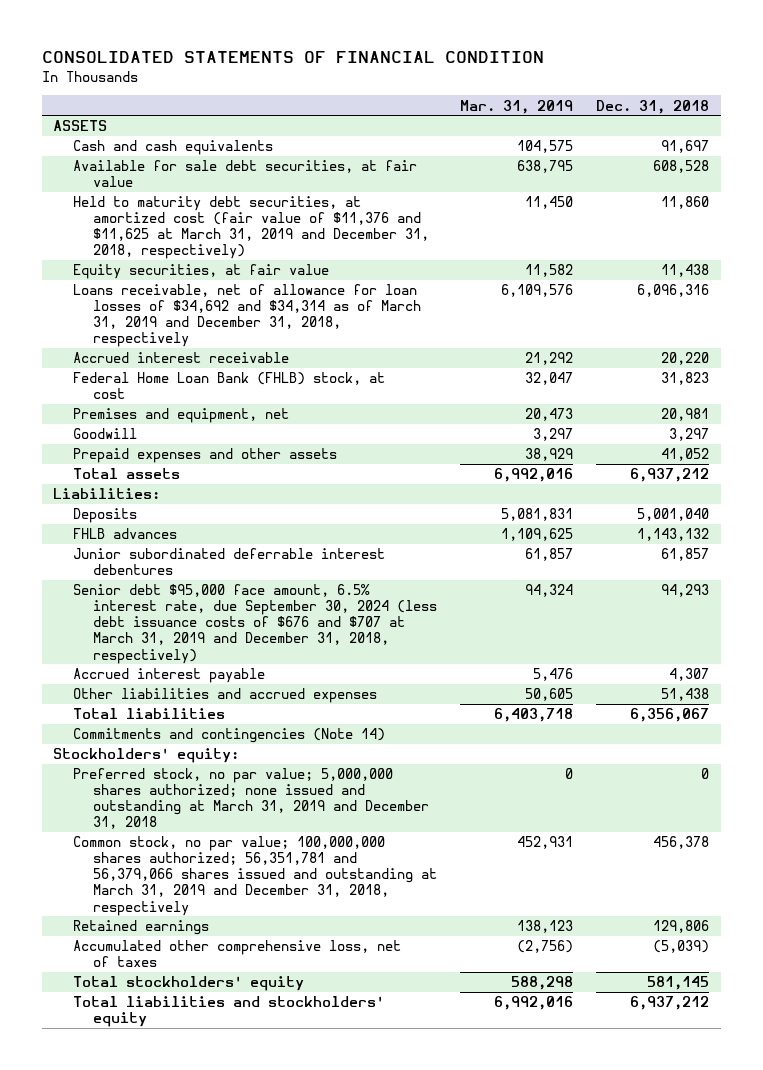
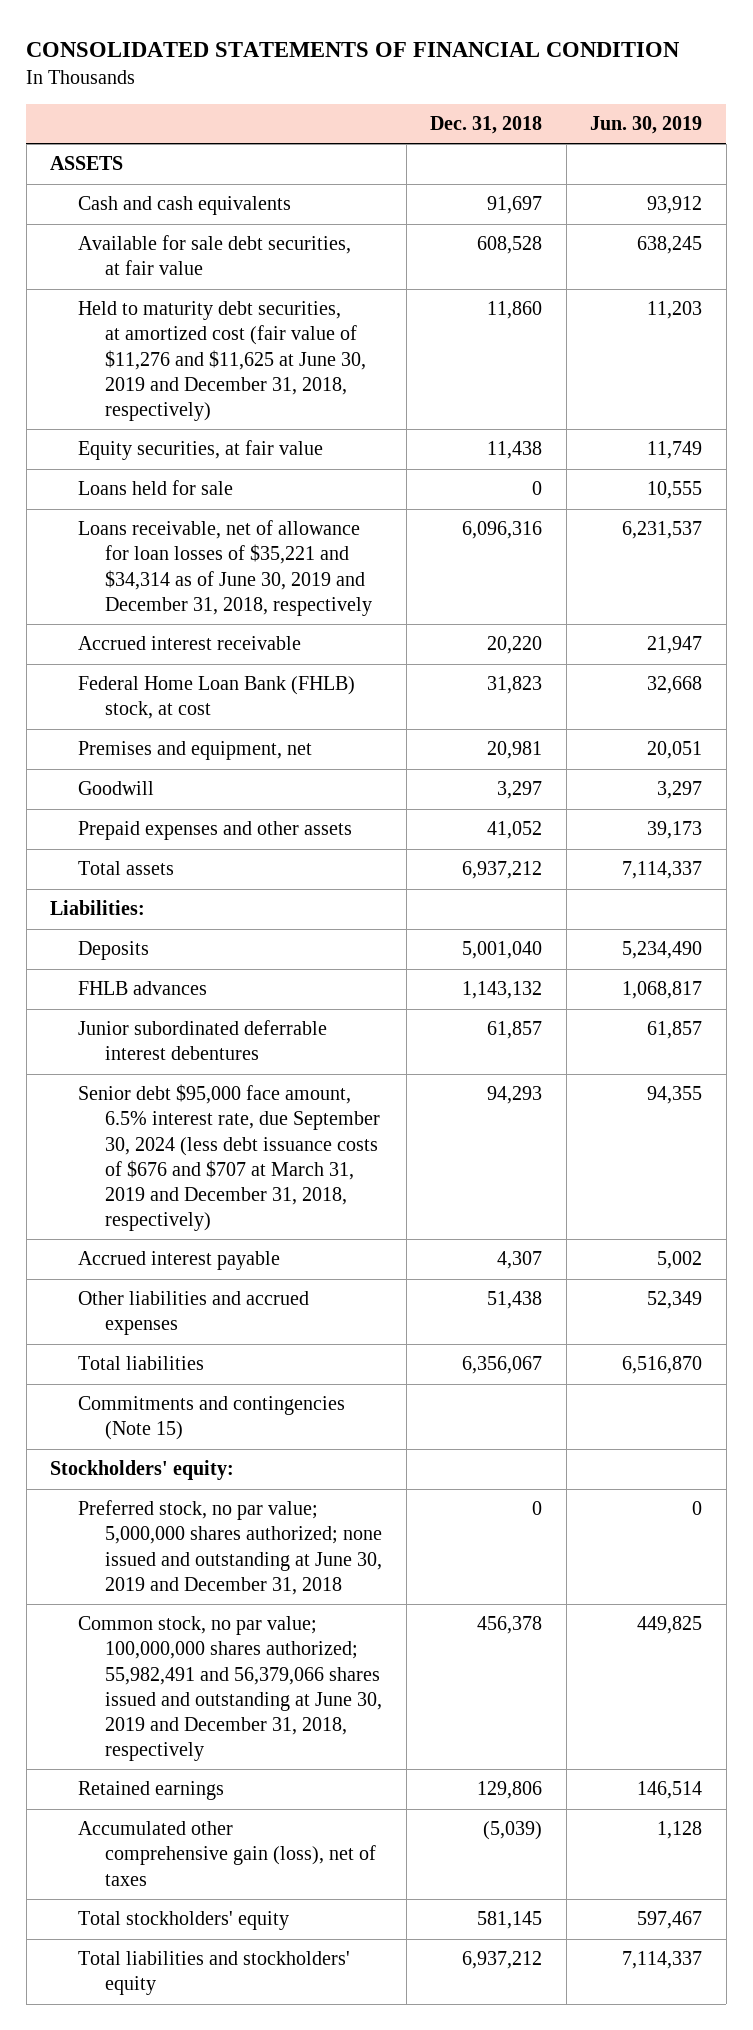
- | Mar. 31, 2019 | Dec. 31, 2018
+ | Dec. 31, 2018 | Jun. 30, 2019
- Held to maturity debt securities, at amortized cost (fair value of $11,376 and $11,625 at March 31, 2019 and December 31, 2018, respectively) | 11,450 | 11,860
+ Held to maturity debt securities, at amortized cost (fair value of $11,276 and $11,625 at June 30, 2019 and December 31, 2018, respectively) | 11,860 | 11,203
- Loans receivable, net of allowance for loan losses of $34,692 and $34,314 as of March 31, 2019 and December 31, 2018, respectively | 6,109,576 | 6,096,316
+ Loans held for sale | 0 | 10,555
+ Loans receivable, net of allowance for loan losses of $35,221 and $34,314 as of June 30, 2019 and December 31, 2018, respectively | 6,096,316 | 6,231,537
- Commitments and contingencies (Note 14)
+ Commitments and contingencies (Note 15)
- Preferred stock, no par value; 5,000,000 shares authorized; none issued and outstanding at March 31, 2019 and December 31, 2018 | 0 | 0
- Common stock, no par value; 100,000,000 shares authorized; 56,351,781 and 56,379,066 shares issued and outstanding at March 31, 2019 and December 31, 2018, respectively | 452,931 | 456,378
+ Preferred stock, no par value; 5,000,000 shares authorized; none issued and outstanding at June 30, 2019 and December 31, 2018 | 0 | 0
+ Common stock, no par value; 100,000,000 shares authorized; 55,982,491 and 56,379,066 shares issued and outstanding at June 30, 2019 and December 31, 2018, respectively | 456,378 | 449,825
- Accumulated other comprehensive loss, net of taxes | (2,756) | (5,039)
+ Accumulated other comprehensive gain (loss), net of taxes | (5,039) | 1,128

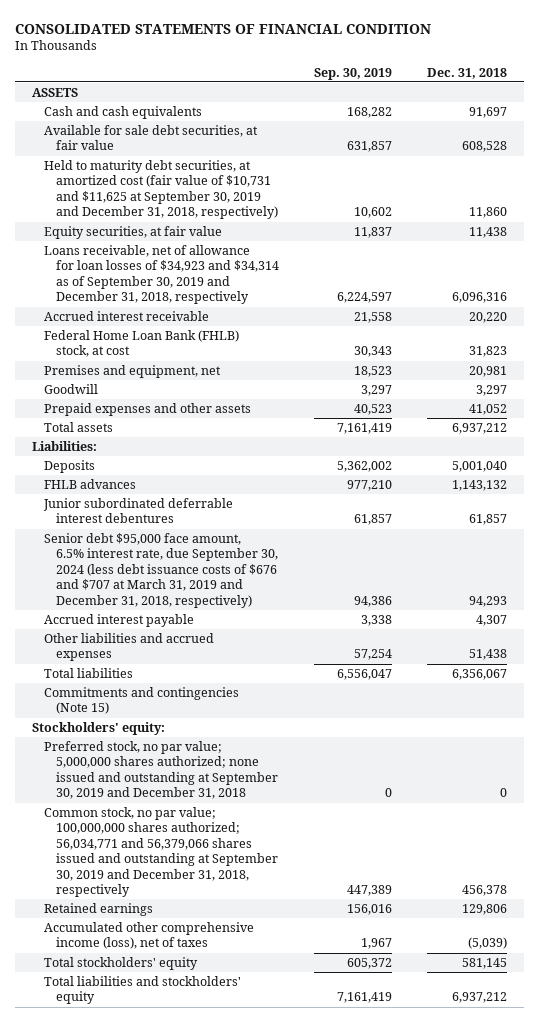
- | Dec. 31, 2018 | Jun. 30, 2019
+ | Sep. 30, 2019 | Dec. 31, 2018
- Held to maturity debt securities, at amortized cost (fair value of $11,276 and $11,625 at June 30, 2019 and December 31, 2018, respectively) | 11,860 | 11,203
+ Held to maturity debt securities, at amortized cost (fair value of $10,731 and $11,625 at September 30, 2019 and December 31, 2018, respectively) | 10,602 | 11,860
- Loans held for sale | 0 | 10,555
- Loans receivable, net of allowance for loan losses of $35,221 and $34,314 as of June 30, 2019 and December 31, 2018, respectively | 6,096,316 | 6,231,537
+ Loans receivable, net of allowance for loan losses of $34,923 and $34,314 as of September 30, 2019 and December 31, 2018, respectively | 6,224,597 | 6,096,316
- Preferred stock, no par value; 5,000,000 shares authorized; none issued and outstanding at June 30, 2019 and December 31, 2018 | 0 | 0
- Common stock, no par value; 100,000,000 shares authorized; 55,982,491 and 56,379,066 shares issued and outstanding at June 30, 2019 and December 31, 2018, respectively | 456,378 | 449,825
+ Preferred stock, no par value; 5,000,000 shares authorized; none issued and outstanding at September 30, 2019 and December 31, 2018 | 0 | 0
+ Common stock, no par value; 100,000,000 shares authorized; 56,034,771 and 56,379,066 shares issued and outstanding at September 30, 2019 and December 31, 2018, respectively | 447,389 | 456,378
- Accumulated other comprehensive gain (loss), net of taxes | (5,039) | 1,128
+ Accumulated other comprehensive income (loss), net of taxes | 1,967 | (5,039)

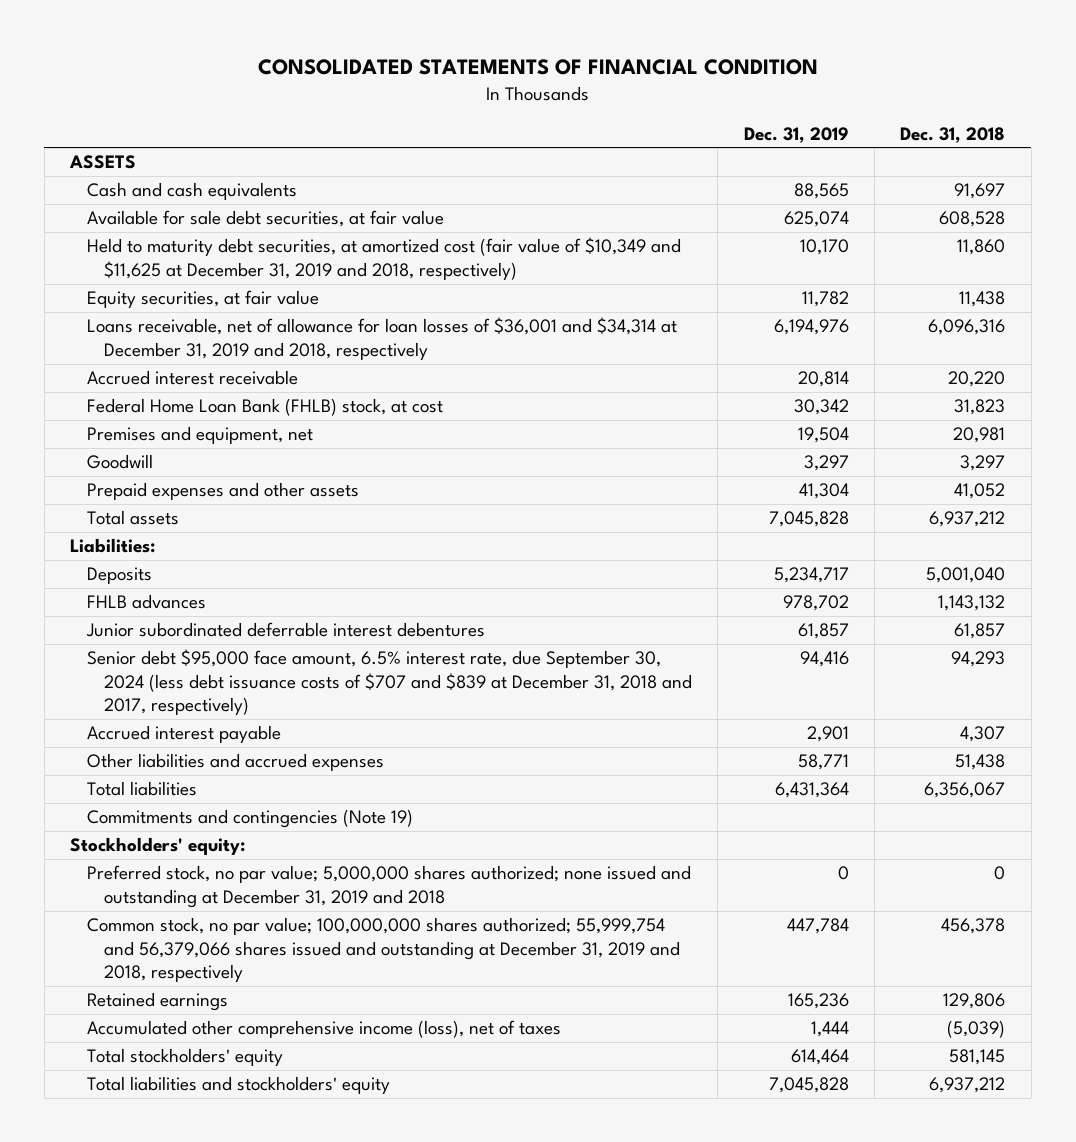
- | Sep. 30, 2019 | Dec. 31, 2018
+ | Dec. 31, 2019 | Dec. 31, 2018
- Held to maturity debt securities, at amortized cost (fair value of $10,731 and $11,625 at September 30, 2019 and December 31, 2018, respectively) | 10,602 | 11,860
+ Held to maturity debt securities, at amortized cost (fair value of $10,349 and $11,625 at December 31, 2019 and 2018, respectively) | 10,170 | 11,860
- Loans receivable, net of allowance for loan losses of $34,923 and $34,314 as of September 30, 2019 and December 31, 2018, respectively | 6,224,597 | 6,096,316
+ Loans receivable, net of allowance for loan losses of $36,001 and $34,314 at December 31, 2019 and 2018, respectively | 6,194,976 | 6,096,316
- Senior debt $95,000 face amount, 6.5% interest rate, due September 30, 2024 (less debt issuance costs of $676 and $707 at March 31, 2019 and December 31, 2018, respectively) | 94,386 | 94,293
+ Senior debt $95,000 face amount, 6.5% interest rate, due September 30, 2024 (less debt issuance costs of $707 and $839 at December 31, 2018 and 2017, respectively) | 94,416 | 94,293
- Commitments and contingencies (Note 15)
+ Commitments and contingencies (Note 19)
- Preferred stock, no par value; 5,000,000 shares authorized; none issued and outstanding at September 30, 2019 and December 31, 2018 | 0 | 0
- Common stock, no par value; 100,000,000 shares authorized; 56,034,771 and 56,379,066 shares issued and outstanding at September 30, 2019 and December 31, 2018, respectively | 447,389 | 456,378
+ Preferred stock, no par value; 5,000,000 shares authorized; none issued and outstanding at December 31, 2019 and 2018 | 0 | 0
+ Common stock, no par value; 100,000,000 shares authorized; 55,999,754 and 56,379,066 shares issued and outstanding at December 31, 2019 and 2018, respectively | 447,784 | 456,378

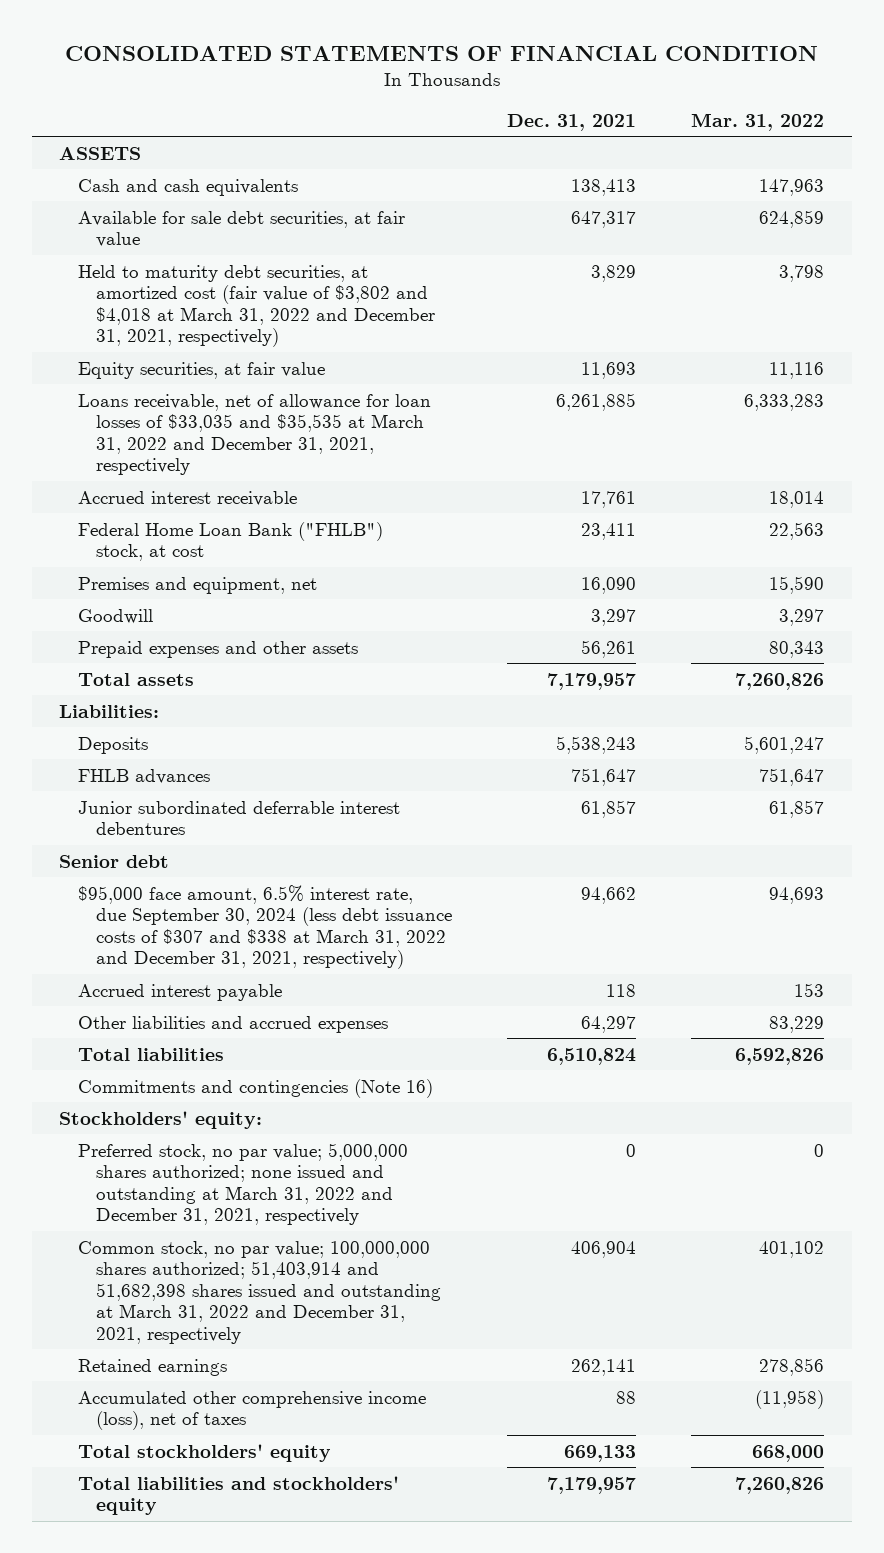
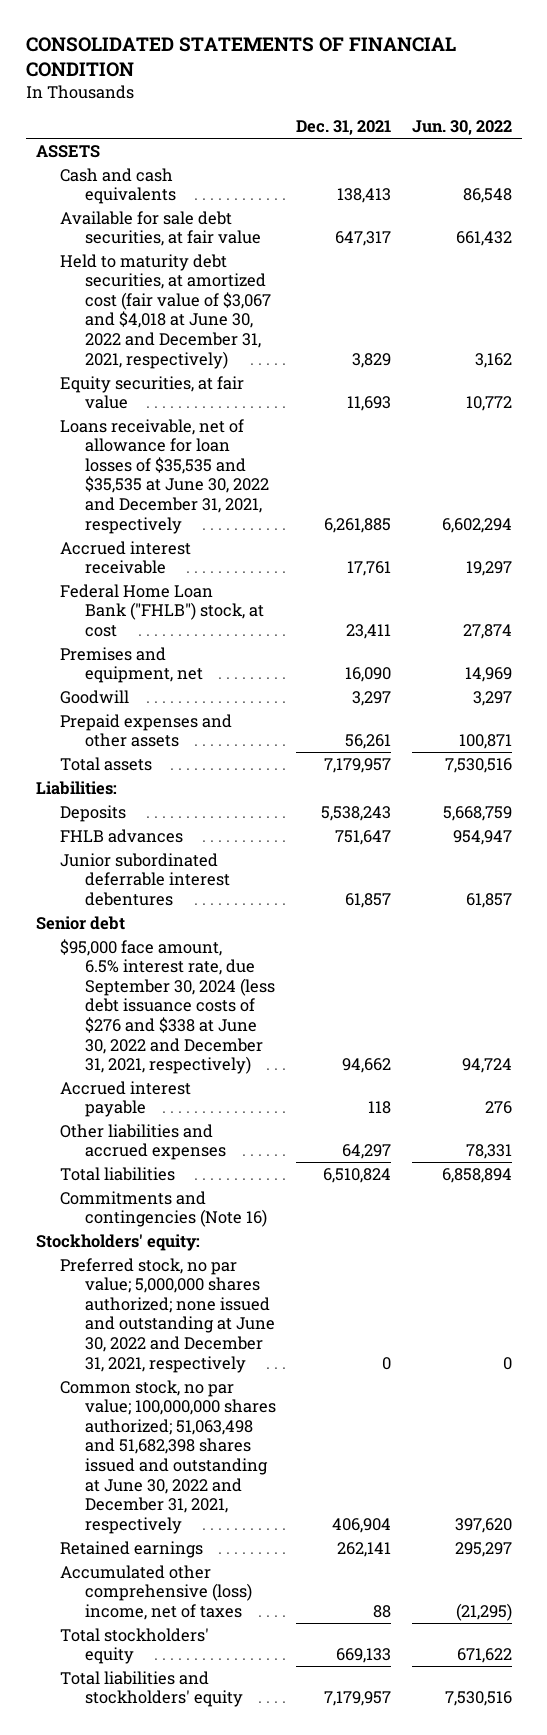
- | Dec. 31, 2021 | Mar. 31, 2022
+ | Dec. 31, 2021 | Jun. 30, 2022
- Held to maturity debt securities, at amortized cost (fair value of $3,802 and $4,018 at March 31, 2022 and December 31, 2021, respectively) | 3,829 | 3,798
+ Held to maturity debt securities, at amortized cost (fair value of $3,067 and $4,018 at June 30, 2022 and December 31, 2021, respectively) | 3,829 | 3,162
- Loans receivable, net of allowance for loan losses of $33,035 and $35,535 at March 31, 2022 and December 31, 2021, respectively | 6,261,885 | 6,333,283
+ Loans receivable, net of allowance for loan losses of $35,535 and $35,535 at June 30, 2022 and December 31, 2021, respectively | 6,261,885 | 6,602,294
- $95,000 face amount, 6.5% interest rate, due September 30, 2024 (less debt issuance costs of $307 and $338 at March 31, 2022 and December 31, 2021, respectively) | 94,662 | 94,693
+ $95,000 face amount, 6.5% interest rate, due September 30, 2024 (less debt issuance costs of $276 and $338 at June 30, 2022 and December 31, 2021, respectively) | 94,662 | 94,724
- Preferred stock, no par value; 5,000,000 shares authorized; none issued and outstanding at March 31, 2022 and December 31, 2021, respectively | 0 | 0
- Common stock, no par value; 100,000,000 shares authorized; 51,403,914 and 51,682,398 shares issued and outstanding at March 31, 2022 and December 31, 2021, respectively | 406,904 | 401,102
+ Preferred stock, no par value; 5,000,000 shares authorized; none issued and outstanding at June 30, 2022 and December 31, 2021, respectively | 0 | 0
+ Common stock, no par value; 100,000,000 shares authorized; 51,063,498 and 51,682,398 shares issued and outstanding at June 30, 2022 and December 31, 2021, respectively | 406,904 | 397,620
- Accumulated other comprehensive income (loss), net of taxes | 88 | (11,958)
+ Accumulated other comprehensive (loss) income, net of taxes | 88 | (21,295)

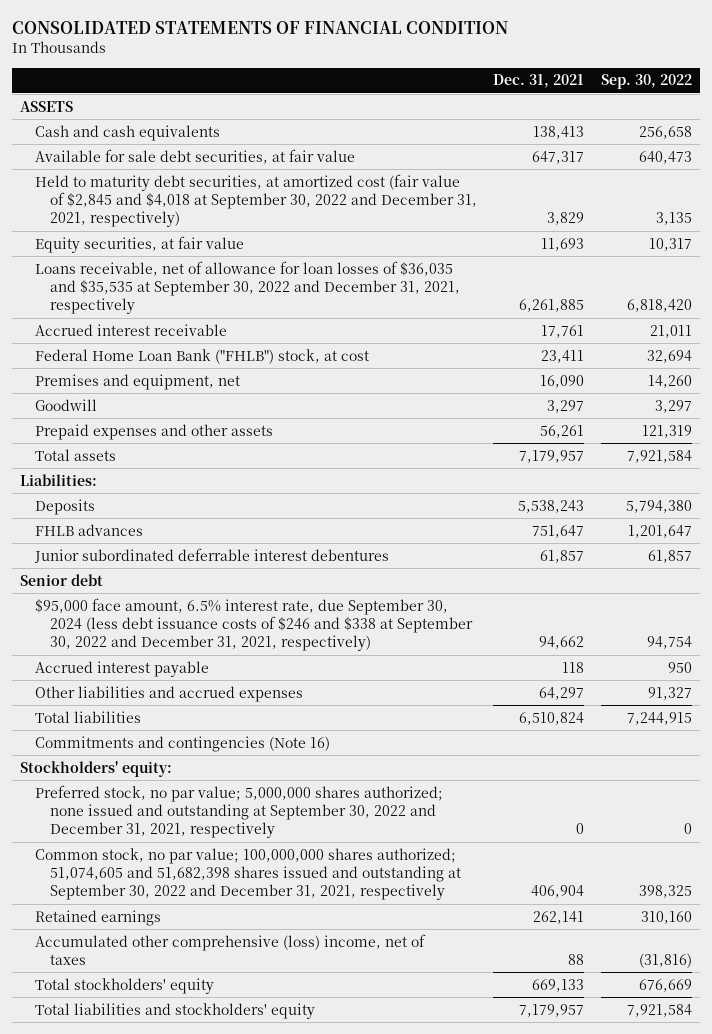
- | Dec. 31, 2021 | Jun. 30, 2022
+ | Dec. 31, 2021 | Sep. 30, 2022
- Held to maturity debt securities, at amortized cost (fair value of $3,067 and $4,018 at June 30, 2022 and December 31, 2021, respectively) | 3,829 | 3,162
+ Held to maturity debt securities, at amortized cost (fair value of $2,845 and $4,018 at September 30, 2022 and December 31, 2021, respectively) | 3,829 | 3,135
- Loans receivable, net of allowance for loan losses of $35,535 and $35,535 at June 30, 2022 and December 31, 2021, respectively | 6,261,885 | 6,602,294
+ Loans receivable, net of allowance for loan losses of $36,035 and $35,535 at September 30, 2022 and December 31, 2021, respectively | 6,261,885 | 6,818,420
- $95,000 face amount, 6.5% interest rate, due September 30, 2024 (less debt issuance costs of $276 and $338 at June 30, 2022 and December 31, 2021, respectively) | 94,662 | 94,724
+ $95,000 face amount, 6.5% interest rate, due September 30, 2024 (less debt issuance costs of $246 and $338 at September 30, 2022 and December 31, 2021, respectively) | 94,662 | 94,754
- Preferred stock, no par value; 5,000,000 shares authorized; none issued and outstanding at June 30, 2022 and December 31, 2021, respectively | 0 | 0
- Common stock, no par value; 100,000,000 shares authorized; 51,063,498 and 51,682,398 shares issued and outstanding at June 30, 2022 and December 31, 2021, respectively | 406,904 | 397,620
+ Preferred stock, no par value; 5,000,000 shares authorized; none issued and outstanding at September 30, 2022 and December 31, 2021, respectively | 0 | 0
+ Common stock, no par value; 100,000,000 shares authorized; 51,074,605 and 51,682,398 shares issued and outstanding at September 30, 2022 and December 31, 2021, respectively | 406,904 | 398,325

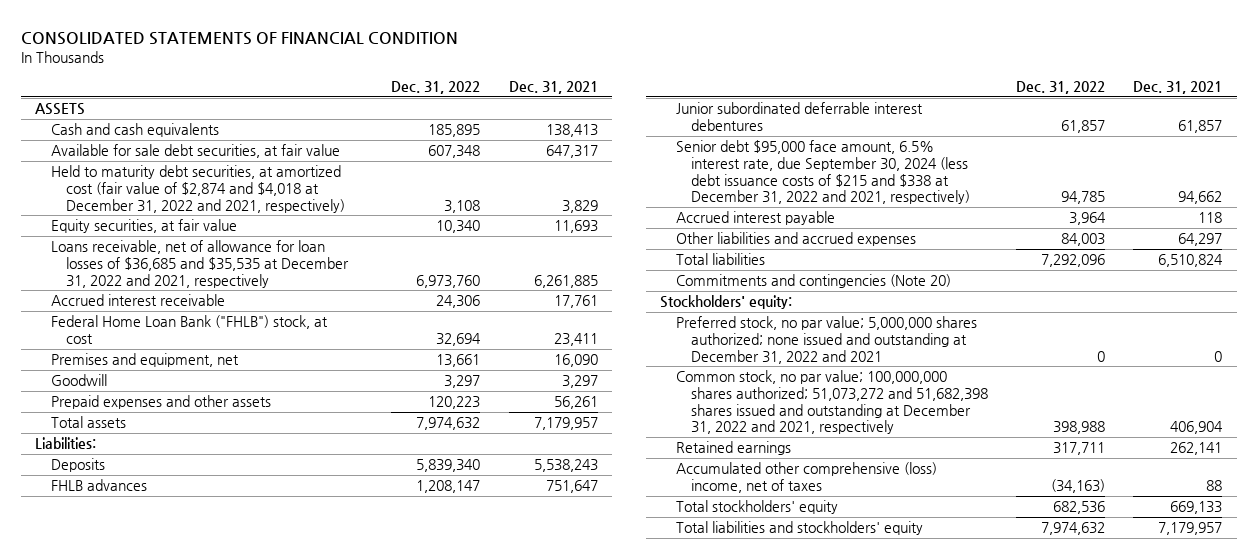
- | Dec. 31, 2021 | Sep. 30, 2022
+ | Dec. 31, 2022 | Dec. 31, 2021
- Held to maturity debt securities, at amortized cost (fair value of $2,845 and $4,018 at September 30, 2022 and December 31, 2021, respectively) | 3,829 | 3,135
+ Held to maturity debt securities, at amortized cost (fair value of $2,874 and $4,018 at December 31, 2022 and 2021, respectively) | 3,108 | 3,829
- Loans receivable, net of allowance for loan losses of $36,035 and $35,535 at September 30, 2022 and December 31, 2021, respectively | 6,261,885 | 6,818,420
+ Loans receivable, net of allowance for loan losses of $36,685 and $35,535 at December 31, 2022 and 2021, respectively | 6,973,760 | 6,261,885
- Senior debt
- $95,000 face amount, 6.5% interest rate, due September 30, 2024 (less debt issuance costs of $246 and $338 at September 30, 2022 and December 31, 2021, respectively) | 94,662 | 94,754
+ Senior debt $95,000 face amount, 6.5% interest rate, due September 30, 2024 (less debt issuance costs of $215 and $338 at December 31, 2022 and 2021, respectively) | 94,785 | 94,662
- Commitments and contingencies (Note 16)
+ Commitments and contingencies (Note 20)
- Preferred stock, no par value; 5,000,000 shares authorized; none issued and outstanding at September 30, 2022 and December 31, 2021, respectively | 0 | 0
- Common stock, no par value; 100,000,000 shares authorized; 51,074,605 and 51,682,398 shares issued and outstanding at September 30, 2022 and December 31, 2021, respectively | 406,904 | 398,325
+ Preferred stock, no par value; 5,000,000 shares authorized; none issued and outstanding at December 31, 2022 and 2021 | 0 | 0
+ Common stock, no par value; 100,000,000 shares authorized; 51,073,272 and 51,682,398 shares issued and outstanding at December 31, 2022 and 2021, respectively | 398,988 | 406,904

